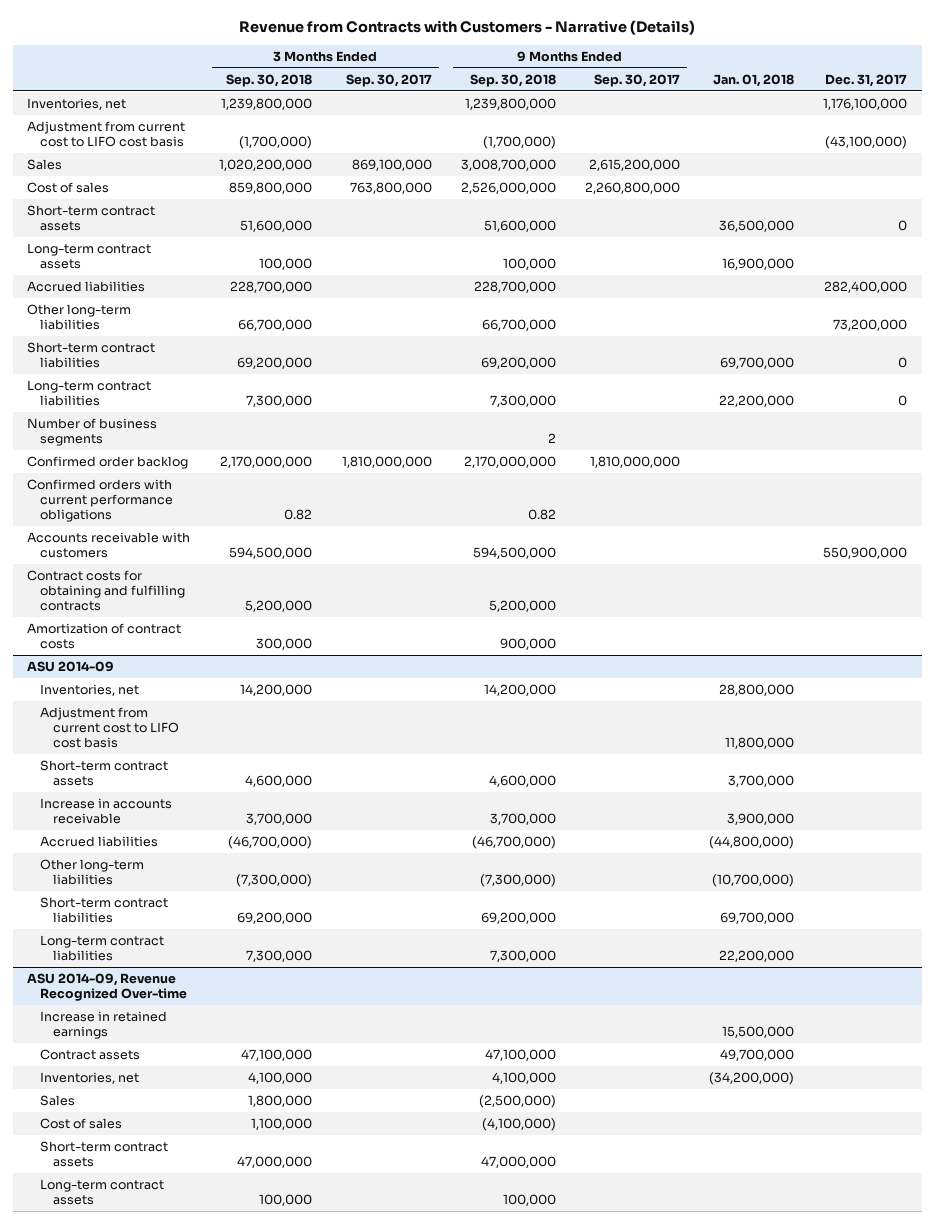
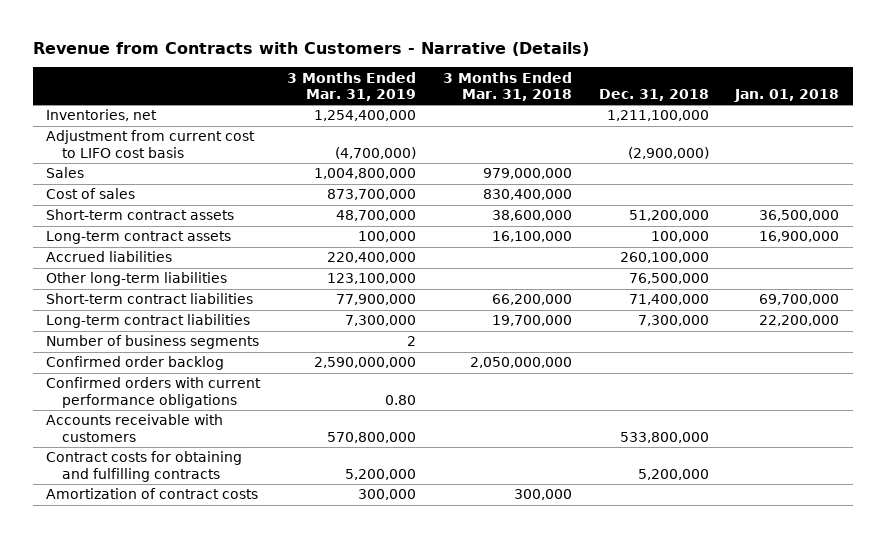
- | 3 Months Ended Sep. 30, 2018 | 3 Months Ended Sep. 30, 2017 | 9 Months Ended Sep. 30, 2018 | 9 Months Ended Sep. 30, 2017 | Jan. 01, 2018 | Dec. 31, 2017
+ | 3 Months Ended Mar. 31, 2019 | 3 Months Ended Mar. 31, 2018 | Dec. 31, 2018 | Jan. 01, 2018
- ASU 2014-09
- Inventories, net | 14,200,000 | | 14,200,000 | | 28,800,000 |
- Adjustment from current cost to LIFO cost basis | | | | | 11,800,000 |
- Short-term contract assets | 4,600,000 | | 4,600,000 | | 3,700,000 |
- Increase in accounts receivable | 3,700,000 | | 3,700,000 | | 3,900,000 |
- Accrued liabilities | (46,700,000) | | (46,700,000) | | (44,800,000) |
- Other long-term liabilities | (7,300,000) | | (7,300,000) | | (10,700,000) |
- Short-term contract liabilities | 69,200,000 | | 69,200,000 | | 69,700,000 |
- Long-term contract liabilities | 7,300,000 | | 7,300,000 | | 22,200,000 |
- ASU 2014-09, Revenue Recognized Over-time
- Increase in retained earnings | | | | | 15,500,000 |
- Contract assets | 47,100,000 | | 47,100,000 | | 49,700,000 |
- Inventories, net | 4,100,000 | | 4,100,000 | | (34,200,000) |
- Sales | 1,800,000 | | (2,500,000) | | |
- Cost of sales | 1,100,000 | | (4,100,000) | | |
- Short-term contract assets | 47,000,000 | | 47,000,000 | | |
- Long-term contract assets | 100,000 | | 100,000 | | |

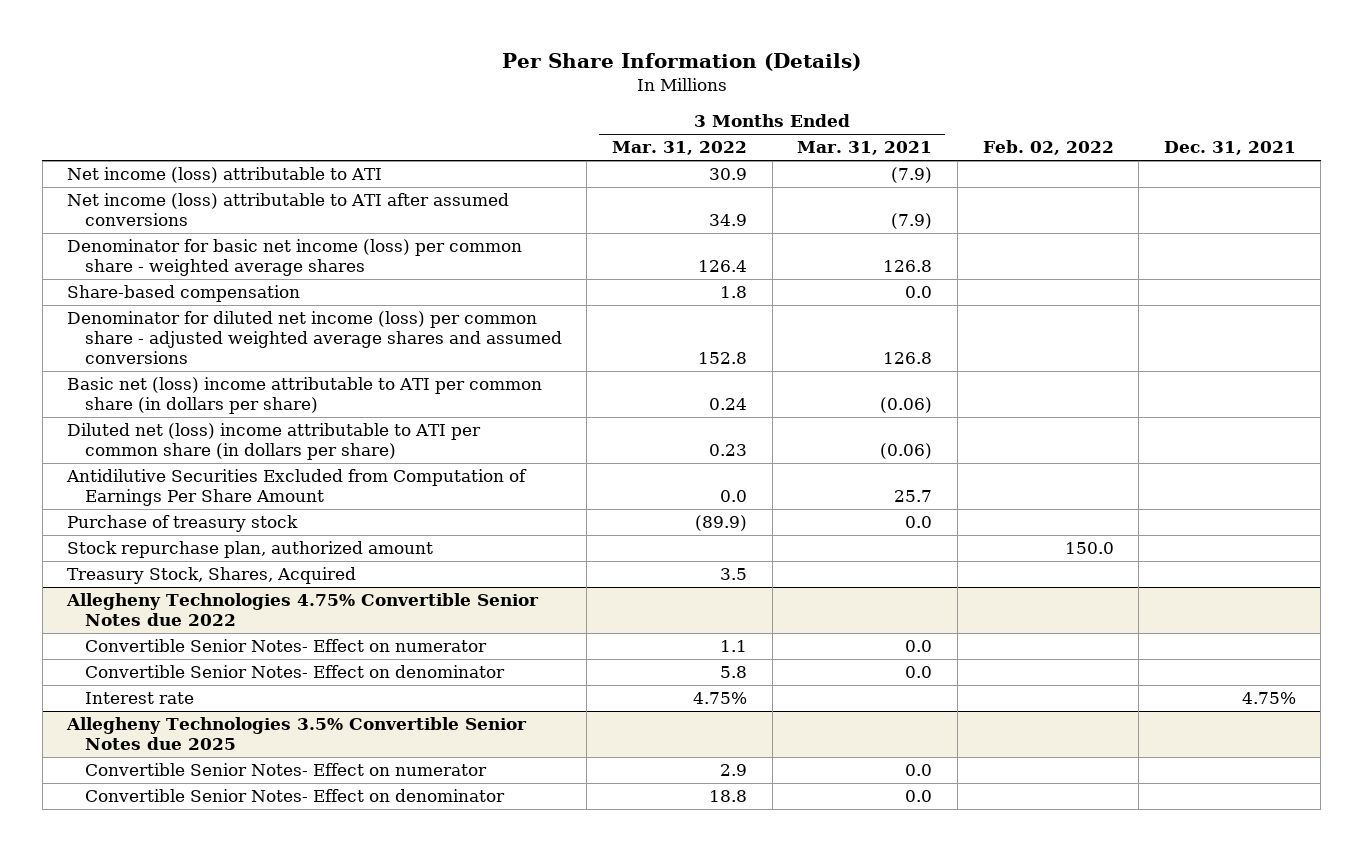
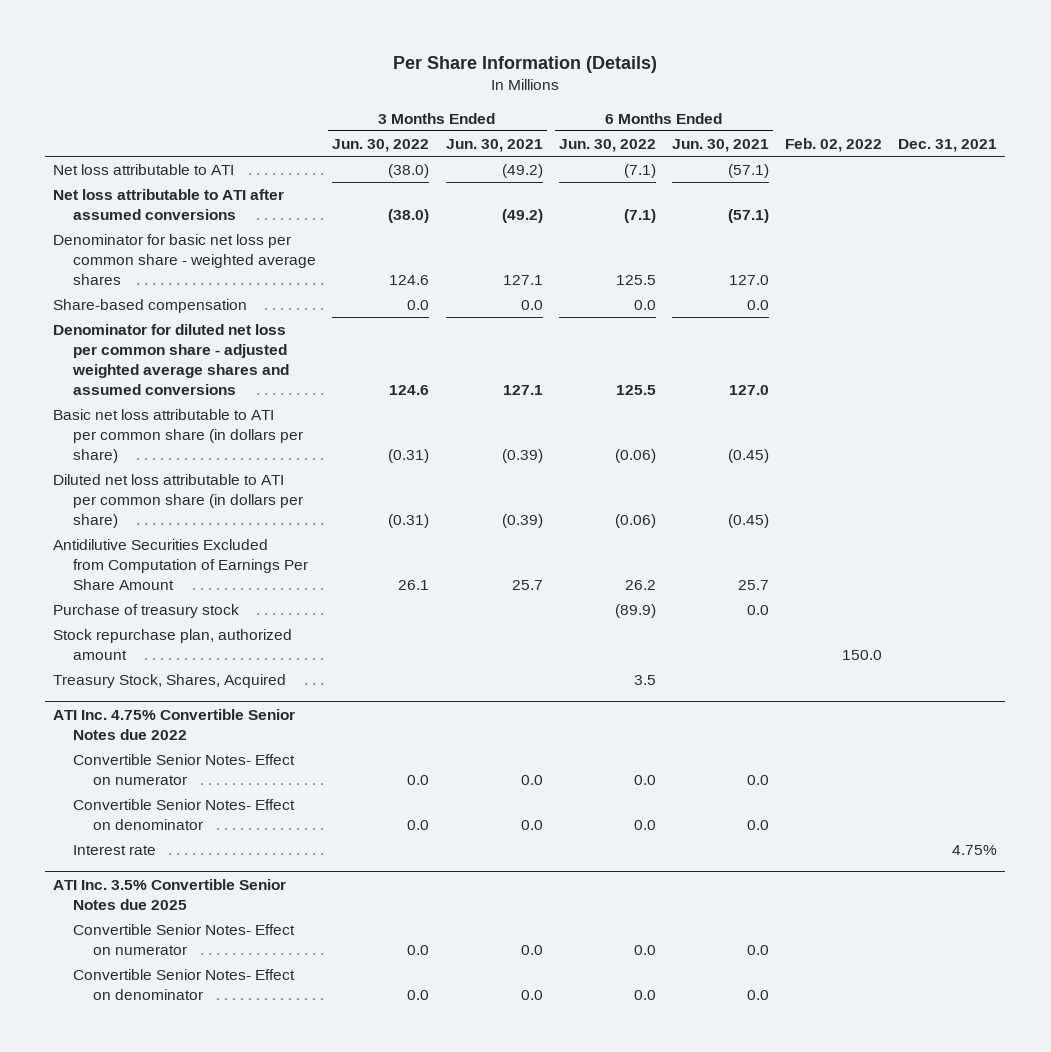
- | 3 Months Ended Mar. 31, 2022 | 3 Months Ended Mar. 31, 2021 | Feb. 02, 2022 | Dec. 31, 2021
+ | 3 Months Ended Jun. 30, 2022 | 3 Months Ended Jun. 30, 2021 | 6 Months Ended Jun. 30, 2022 | 6 Months Ended Jun. 30, 2021 | Feb. 02, 2022 | Dec. 31, 2021
- Net income (loss) attributable to ATI | 30.9 | (7.9) | |
- Net income (loss) attributable to ATI after assumed conversions | 34.9 | (7.9) | |
- Denominator for basic net income (loss) per common share - weighted average shares | 126.4 | 126.8 | |
+ Net loss attributable to ATI | (38.0) | (49.2) | (7.1) | (57.1) | |
+ Net loss attributable to ATI after assumed conversions | (38.0) | (49.2) | (7.1) | (57.1) | |
+ Denominator for basic net loss per common share - weighted average shares | 124.6 | 127.1 | 125.5 | 127.0 | |
- Denominator for diluted net income (loss) per common share - adjusted weighted average shares and assumed conversions | 152.8 | 126.8 | |
- Basic net (loss) income attributable to ATI per common share (in dollars per share) | 0.24 | (0.06) | |
- Diluted net (loss) income attributable to ATI per common share (in dollars per share) | 0.23 | (0.06) | |
+ Denominator for diluted net loss per common share - adjusted weighted average shares and assumed conversions | 124.6 | 127.1 | 125.5 | 127.0 | |
+ Basic net loss attributable to ATI per common share (in dollars per share) | (0.31) | (0.39) | (0.06) | (0.45) | |
+ Diluted net loss attributable to ATI per common share (in dollars per share) | (0.31) | (0.39) | (0.06) | (0.45) | |
- Allegheny Technologies 4.75% Convertible Senior Notes due 2022
+ ATI Inc. 4.75% Convertible Senior Notes due 2022
- Allegheny Technologies 3.5% Convertible Senior Notes due 2025
- Convertible Senior Notes- Effect on numerator | 2.9 | 0.0 | |
- Convertible Senior Notes- Effect on denominator | 18.8 | 0.0 | |
+ ATI Inc. 3.5% Convertible Senior Notes due 2025
+ Convertible Senior Notes- Effect on numerator | 0.0 | 0.0 | 0.0 | 0.0 | |
+ Convertible Senior Notes- Effect on denominator | 0.0 | 0.0 | 0.0 | 0.0 | |

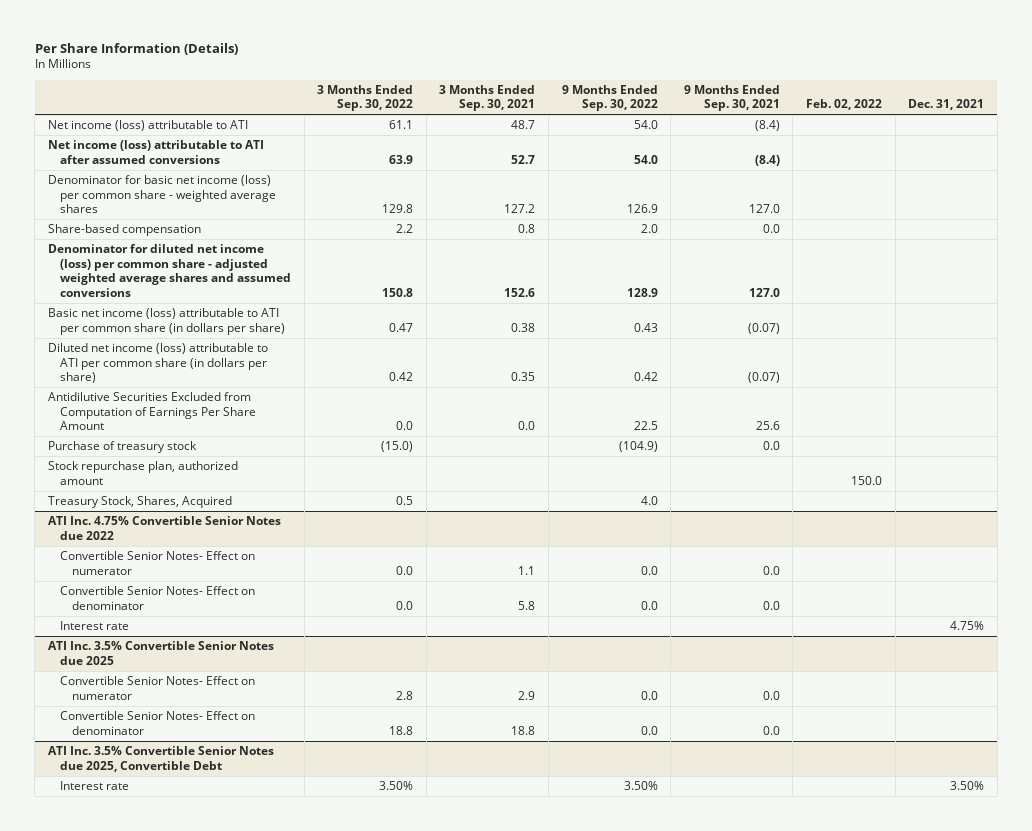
- | 3 Months Ended Jun. 30, 2022 | 3 Months Ended Jun. 30, 2021 | 6 Months Ended Jun. 30, 2022 | 6 Months Ended Jun. 30, 2021 | Feb. 02, 2022 | Dec. 31, 2021
+ | 3 Months Ended Sep. 30, 2022 | 3 Months Ended Sep. 30, 2021 | 9 Months Ended Sep. 30, 2022 | 9 Months Ended Sep. 30, 2021 | Feb. 02, 2022 | Dec. 31, 2021
- Net loss attributable to ATI | (38.0) | (49.2) | (7.1) | (57.1) | |
- Net loss attributable to ATI after assumed conversions | (38.0) | (49.2) | (7.1) | (57.1) | |
- Denominator for basic net loss per common share - weighted average shares | 124.6 | 127.1 | 125.5 | 127.0 | |
+ Net income (loss) attributable to ATI | 61.1 | 48.7 | 54.0 | (8.4) | |
+ Net income (loss) attributable to ATI after assumed conversions | 63.9 | 52.7 | 54.0 | (8.4) | |
+ Denominator for basic net income (loss) per common share - weighted average shares | 129.8 | 127.2 | 126.9 | 127.0 | |
- Denominator for diluted net loss per common share - adjusted weighted average shares and assumed conversions | 124.6 | 127.1 | 125.5 | 127.0 | |
- Basic net loss attributable to ATI per common share (in dollars per share) | (0.31) | (0.39) | (0.06) | (0.45) | |
- Diluted net loss attributable to ATI per common share (in dollars per share) | (0.31) | (0.39) | (0.06) | (0.45) | |
+ Denominator for diluted net income (loss) per common share - adjusted weighted average shares and assumed conversions | 150.8 | 152.6 | 128.9 | 127.0 | |
+ Basic net income (loss) attributable to ATI per common share (in dollars per share) | 0.47 | 0.38 | 0.43 | (0.07) | |
+ Diluted net income (loss) attributable to ATI per common share (in dollars per share) | 0.42 | 0.35 | 0.42 | (0.07) | |
+ ATI Inc. 3.5% Convertible Senior Notes due 2025, Convertible Debt
+ Interest rate | 3.50% | | 3.50% | | | 3.50%

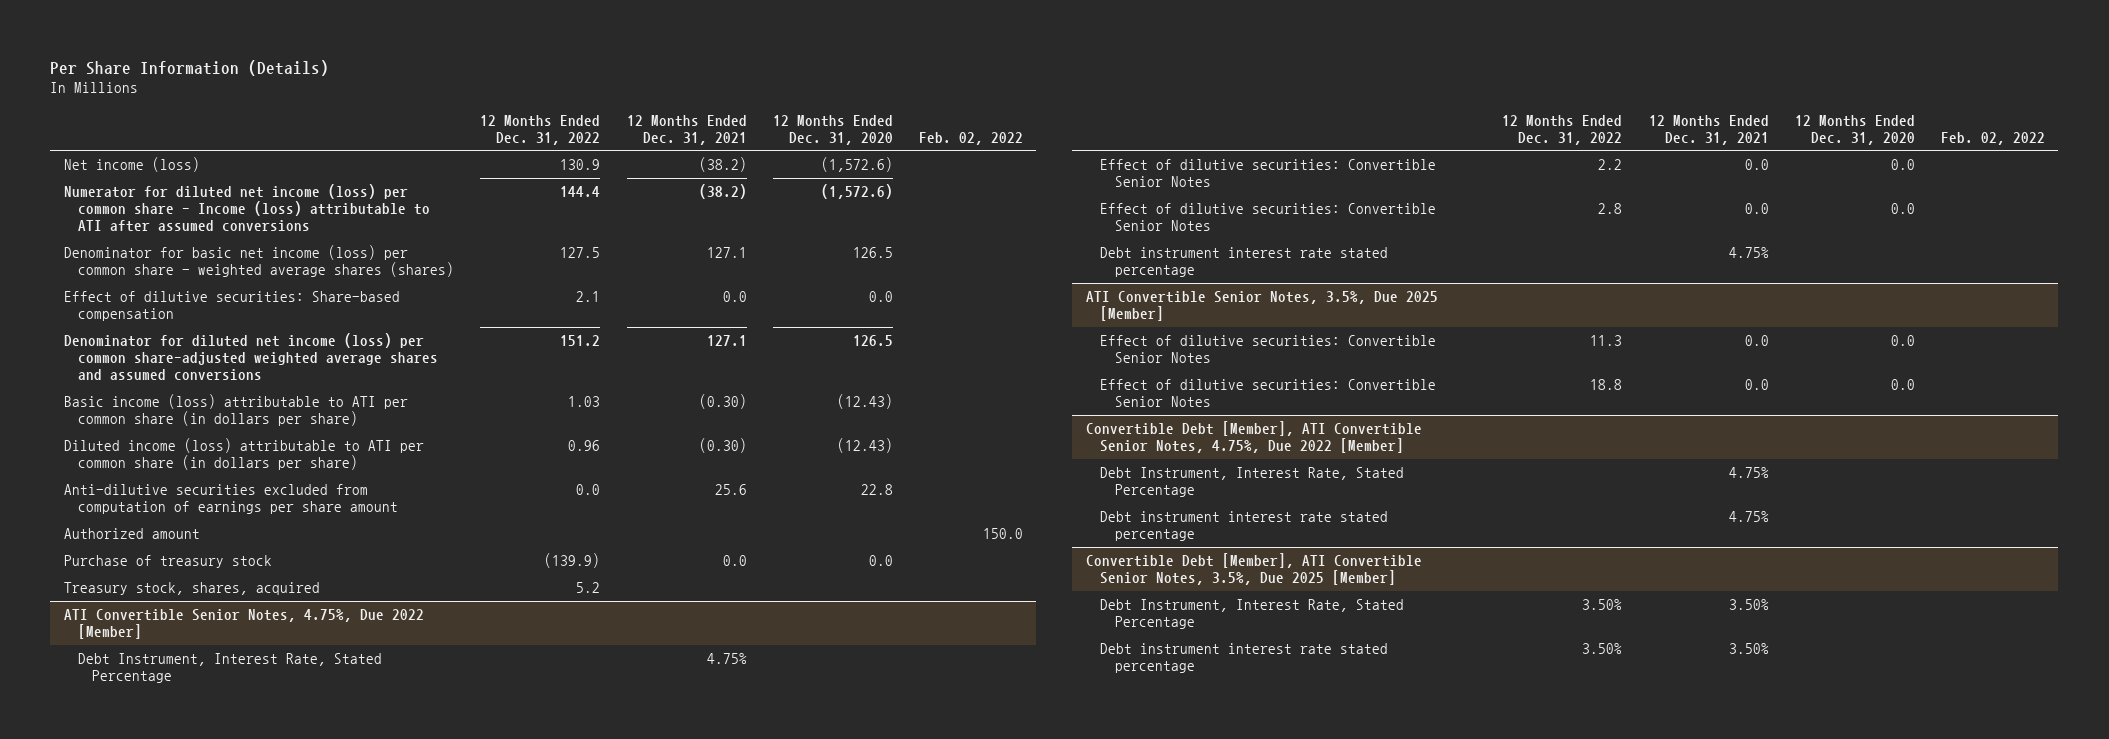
- | 3 Months Ended Sep. 30, 2022 | 3 Months Ended Sep. 30, 2021 | 9 Months Ended Sep. 30, 2022 | 9 Months Ended Sep. 30, 2021 | Feb. 02, 2022 | Dec. 31, 2021
+ | 12 Months Ended Dec. 31, 2022 | 12 Months Ended Dec. 31, 2021 | 12 Months Ended Dec. 31, 2020 | Feb. 02, 2022
- Net income (loss) attributable to ATI | 61.1 | 48.7 | 54.0 | (8.4) | |
- Net income (loss) attributable to ATI after assumed conversions | 63.9 | 52.7 | 54.0 | (8.4) | |
- Denominator for basic net income (loss) per common share - weighted average shares | 129.8 | 127.2 | 126.9 | 127.0 | |
- Share-based compensation | 2.2 | 0.8 | 2.0 | 0.0 | |
- Denominator for diluted net income (loss) per common share - adjusted weighted average shares and assumed conversions | 150.8 | 152.6 | 128.9 | 127.0 | |
- Basic net income (loss) attributable to ATI per common share (in dollars per share) | 0.47 | 0.38 | 0.43 | (0.07) | |
- Diluted net income (loss) attributable to ATI per common share (in dollars per share) | 0.42 | 0.35 | 0.42 | (0.07) | |
- Antidilutive Securities Excluded from Computation of Earnings Per Share Amount | 0.0 | 0.0 | 22.5 | 25.6 | |
+ Net income (loss) | 130.9 | (38.2) | (1,572.6) |
+ Numerator for diluted net income (loss) per common share - Income (loss) attributable to ATI after assumed conversions | 144.4 | (38.2) | (1,572.6) |
+ Denominator for basic net income (loss) per common share - weighted average shares (shares) | 127.5 | 127.1 | 126.5 |
+ Effect of dilutive securities: Share-based compensation | 2.1 | 0.0 | 0.0 |
+ Denominator for diluted net income (loss) per common share-adjusted weighted average shares and assumed conversions | 151.2 | 127.1 | 126.5 |
+ Basic income (loss) attributable to ATI per common share (in dollars per share) | 1.03 | (0.30) | (12.43) |
+ Diluted income (loss) attributable to ATI per common share (in dollars per share) | 0.96 | (0.30) | (12.43) |
+ Anti-dilutive securities excluded from computation of earnings per share amount | 0.0 | 25.6 | 22.8 |
+ Authorized amount | | | | 150.0
- Stock repurchase plan, authorized amount | | | | | 150.0 |
- Treasury Stock, Shares, Acquired | 0.5 | | 4.0 | | |
- ATI Inc. 4.75% Convertible Senior Notes due 2022
- Convertible Senior Notes- Effect on numerator | 0.0 | 1.1 | 0.0 | 0.0 | |
- Convertible Senior Notes- Effect on denominator | 0.0 | 5.8 | 0.0 | 0.0 | |
- Interest rate | | | | | | 4.75%
- ATI Inc. 3.5% Convertible Senior Notes due 2025
- Convertible Senior Notes- Effect on numerator | 2.8 | 2.9 | 0.0 | 0.0 | |
- Convertible Senior Notes- Effect on denominator | 18.8 | 18.8 | 0.0 | 0.0 | |
- ATI Inc. 3.5% Convertible Senior Notes due 2025, Convertible Debt
- Interest rate | 3.50% | | 3.50% | | | 3.50%
+ Treasury stock, shares, acquired | 5.2 | | |
+ ATI Convertible Senior Notes, 4.75%, Due 2022 [Member]
+ Debt Instrument, Interest Rate, Stated Percentage | | 4.75% | |
+ Effect of dilutive securities: Convertible Senior Notes | 2.2 | 0.0 | 0.0 |
+ Effect of dilutive securities: Convertible Senior Notes | 2.8 | 0.0 | 0.0 |
+ Debt instrument interest rate stated percentage | | 4.75% | |
+ ATI Convertible Senior Notes, 3.5%, Due 2025 [Member]
+ Effect of dilutive securities: Convertible Senior Notes | 11.3 | 0.0 | 0.0 |
+ Effect of dilutive securities: Convertible Senior Notes | 18.8 | 0.0 | 0.0 |
+ Convertible Debt [Member], ATI Convertible Senior Notes, 4.75%, Due 2022 [Member]
+ Debt Instrument, Interest Rate, Stated Percentage | | 4.75% | |
+ Debt instrument interest rate stated percentage | | 4.75% | |
+ Convertible Debt [Member], ATI Convertible Senior Notes, 3.5%, Due 2025 [Member]
+ Debt Instrument, Interest Rate, Stated Percentage | 3.50% | 3.50% | |
+ Debt instrument interest rate stated percentage | 3.50% | 3.50% | |

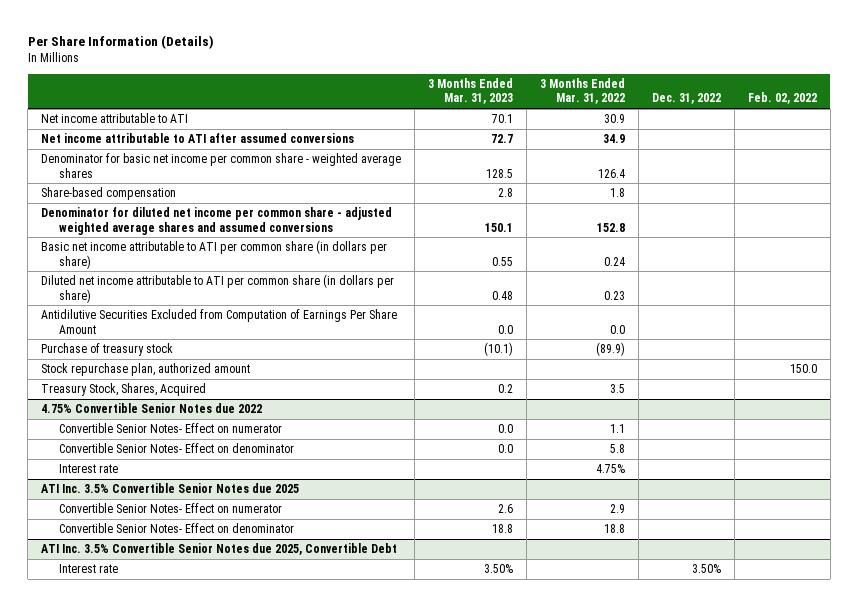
- | 12 Months Ended Dec. 31, 2022 | 12 Months Ended Dec. 31, 2021 | 12 Months Ended Dec. 31, 2020 | Feb. 02, 2022
+ | 3 Months Ended Mar. 31, 2023 | 3 Months Ended Mar. 31, 2022 | Dec. 31, 2022 | Feb. 02, 2022
- Net income (loss) | 130.9 | (38.2) | (1,572.6) |
- Numerator for diluted net income (loss) per common share - Income (loss) attributable to ATI after assumed conversions | 144.4 | (38.2) | (1,572.6) |
- Denominator for basic net income (loss) per common share - weighted average shares (shares) | 127.5 | 127.1 | 126.5 |
- Effect of dilutive securities: Share-based compensation | 2.1 | 0.0 | 0.0 |
- Denominator for diluted net income (loss) per common share-adjusted weighted average shares and assumed conversions | 151.2 | 127.1 | 126.5 |
- Basic income (loss) attributable to ATI per common share (in dollars per share) | 1.03 | (0.30) | (12.43) |
- Diluted income (loss) attributable to ATI per common share (in dollars per share) | 0.96 | (0.30) | (12.43) |
- Anti-dilutive securities excluded from computation of earnings per share amount | 0.0 | 25.6 | 22.8 |
- Authorized amount | | | | 150.0
+ Net income attributable to ATI | 70.1 | 30.9 | |
+ Net income attributable to ATI after assumed conversions | 72.7 | 34.9 | |
+ Denominator for basic net income per common share - weighted average shares | 128.5 | 126.4 | |
+ Share-based compensation | 2.8 | 1.8 | |
+ Denominator for diluted net income per common share - adjusted weighted average shares and assumed conversions | 150.1 | 152.8 | |
+ Basic net income attributable to ATI per common share (in dollars per share) | 0.55 | 0.24 | |
+ Diluted net income attributable to ATI per common share (in dollars per share) | 0.48 | 0.23 | |
+ Antidilutive Securities Excluded from Computation of Earnings Per Share Amount | 0.0 | 0.0 | |
- Treasury stock, shares, acquired | 5.2 | | |
- ATI Convertible Senior Notes, 4.75%, Due 2022 [Member]
- Debt Instrument, Interest Rate, Stated Percentage | | 4.75% | |
- Effect of dilutive securities: Convertible Senior Notes | 2.2 | 0.0 | 0.0 |
- Effect of dilutive securities: Convertible Senior Notes | 2.8 | 0.0 | 0.0 |
- Debt instrument interest rate stated percentage | | 4.75% | |
- ATI Convertible Senior Notes, 3.5%, Due 2025 [Member]
- Effect of dilutive securities: Convertible Senior Notes | 11.3 | 0.0 | 0.0 |
- Effect of dilutive securities: Convertible Senior Notes | 18.8 | 0.0 | 0.0 |
- Convertible Debt [Member], ATI Convertible Senior Notes, 4.75%, Due 2022 [Member]
- Debt Instrument, Interest Rate, Stated Percentage | | 4.75% | |
- Debt instrument interest rate stated percentage | | 4.75% | |
- Convertible Debt [Member], ATI Convertible Senior Notes, 3.5%, Due 2025 [Member]
- Debt Instrument, Interest Rate, Stated Percentage | 3.50% | 3.50% | |
- Debt instrument interest rate stated percentage | 3.50% | 3.50% | |
+ Stock repurchase plan, authorized amount | | | | 150.0
+ Treasury Stock, Shares, Acquired | 0.2 | 3.5 | |
+ 4.75% Convertible Senior Notes due 2022
+ Convertible Senior Notes- Effect on numerator | 0.0 | 1.1 | |
+ Convertible Senior Notes- Effect on denominator | 0.0 | 5.8 | |
+ Interest rate | | 4.75% | |
+ ATI Inc. 3.5% Convertible Senior Notes due 2025
+ Convertible Senior Notes- Effect on numerator | 2.6 | 2.9 | |
+ Convertible Senior Notes- Effect on denominator | 18.8 | 18.8 | |
+ ATI Inc. 3.5% Convertible Senior Notes due 2025, Convertible Debt
+ Interest rate | 3.50% | | 3.50% |

